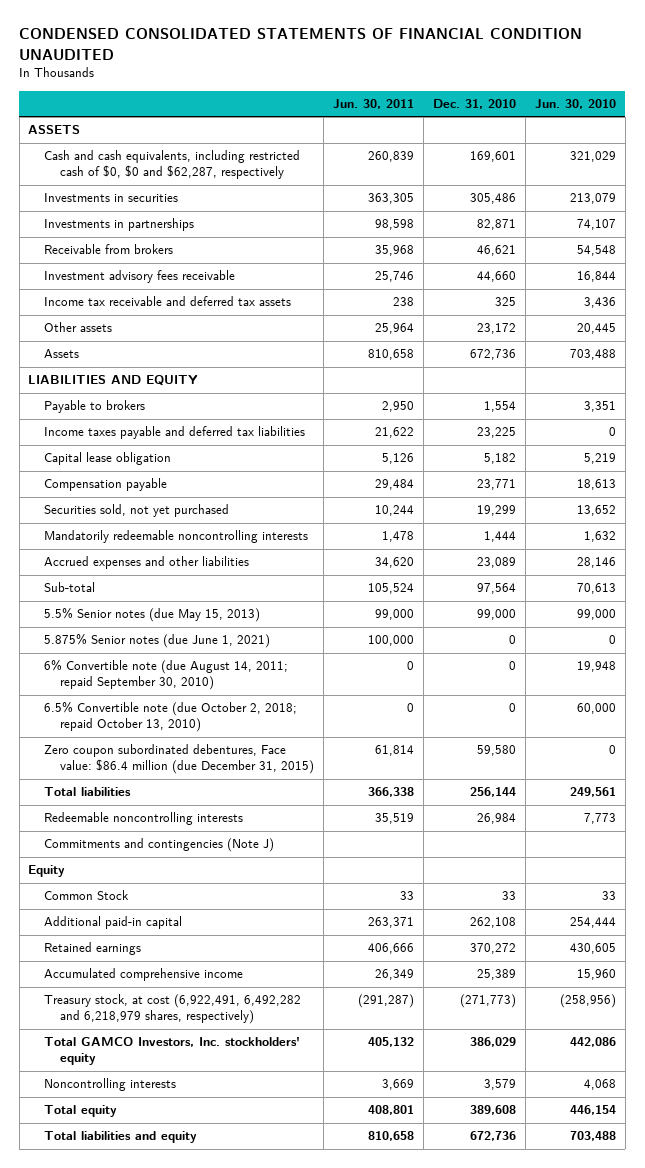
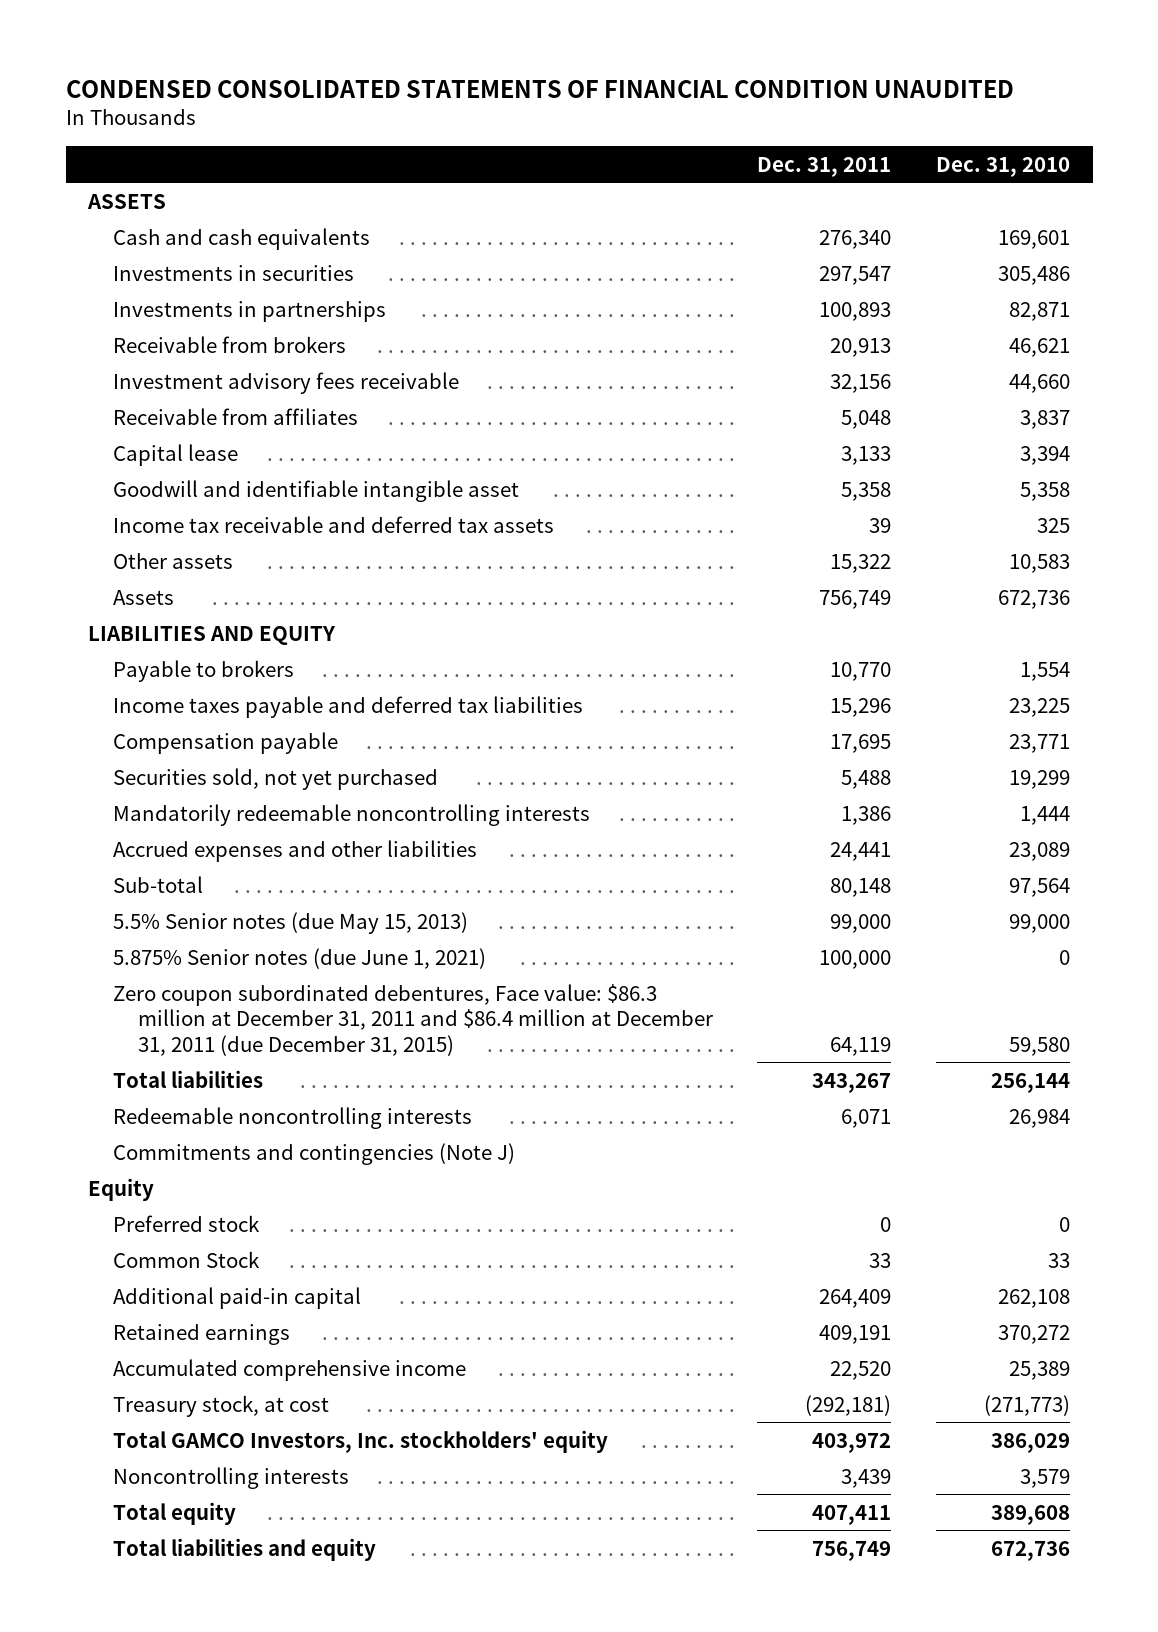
- | Jun. 30, 2011 | Dec. 31, 2010 | Jun. 30, 2010
+ | Dec. 31, 2011 | Dec. 31, 2010
- Cash and cash equivalents, including restricted cash of $0, $0 and $62,287, respectively | 260,839 | 169,601 | 321,029
+ Cash and cash equivalents | 276,340 | 169,601
+ Receivable from affiliates | 5,048 | 3,837
+ Capital lease | 3,133 | 3,394
+ Goodwill and identifiable intangible asset | 5,358 | 5,358
- Other assets | 25,964 | 23,172 | 20,445
+ Other assets | 15,322 | 10,583
- Capital lease obligation | 5,126 | 5,182 | 5,219
- 6% Convertible note (due August 14, 2011; repaid September 30, 2010) | 0 | 0 | 19,948
- 6.5% Convertible note (due October 2, 2018; repaid October 13, 2010) | 0 | 0 | 60,000
- Zero coupon subordinated debentures, Face value: $86.4 million (due December 31, 2015) | 61,814 | 59,580 | 0
+ Zero coupon subordinated debentures, Face value: $86.3 million at December 31, 2011 and $86.4 million at December 31, 2011 (due December 31, 2015) | 64,119 | 59,580
+ Preferred stock | 0 | 0
- Treasury stock, at cost (6,922,491, 6,492,282 and 6,218,979 shares, respectively) | (291,287) | (271,773) | (258,956)
+ Treasury stock, at cost | (292,181) | (271,773)

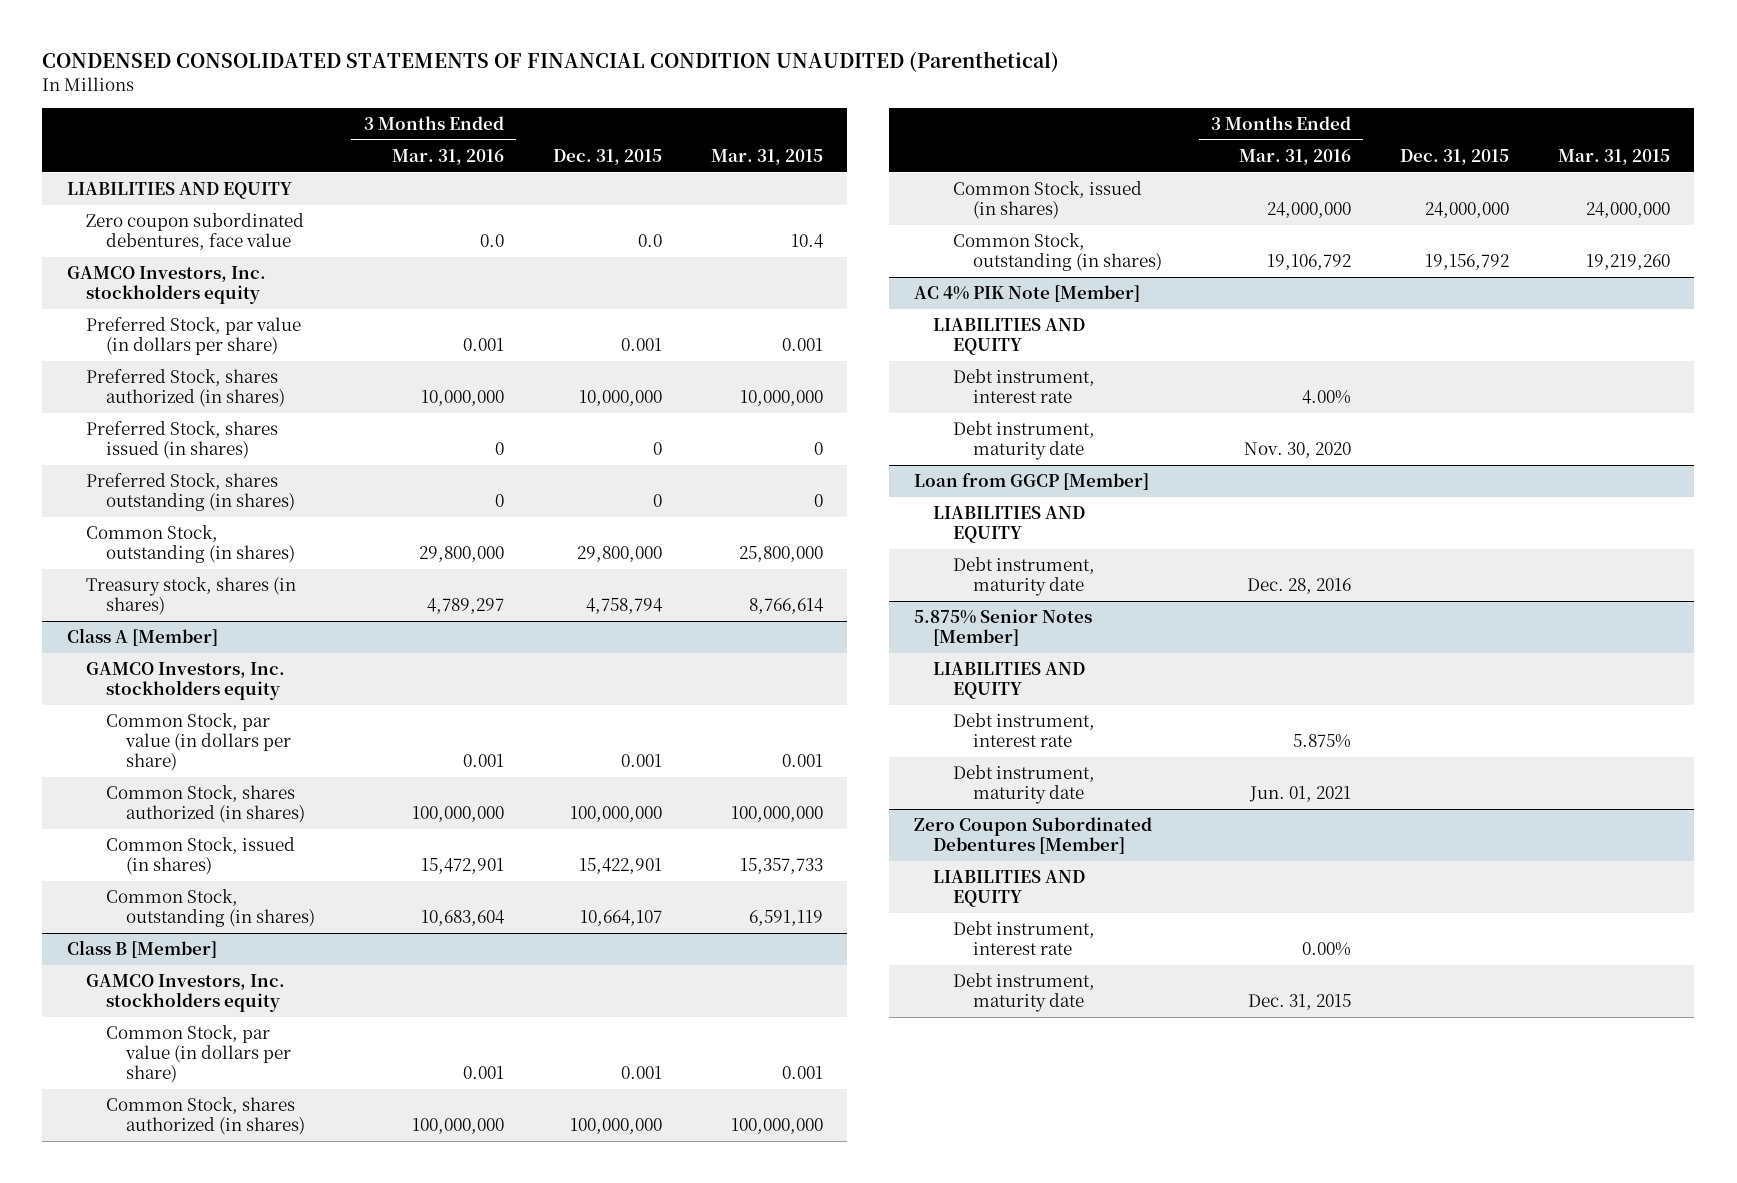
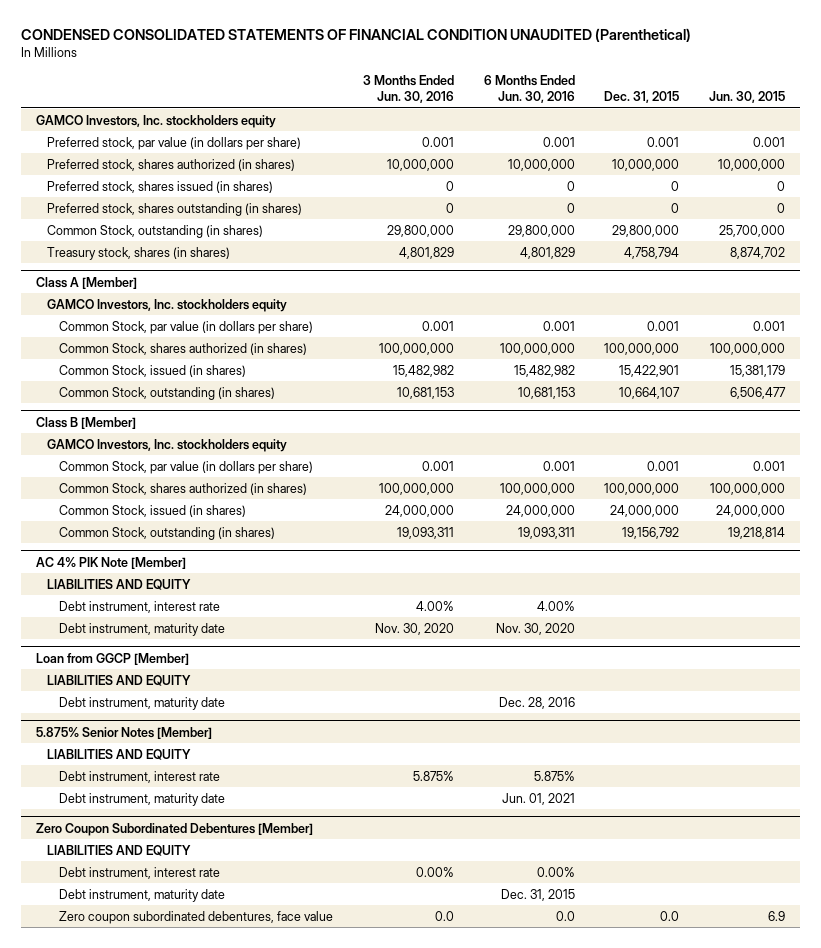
- | 3 Months Ended Mar. 31, 2016 | Dec. 31, 2015 | Mar. 31, 2015
+ | 3 Months Ended Jun. 30, 2016 | 6 Months Ended Jun. 30, 2016 | Dec. 31, 2015 | Jun. 30, 2015
- LIABILITIES AND EQUITY
- Zero coupon subordinated debentures, face value | 0.0 | 0.0 | 10.4
- Preferred Stock, par value (in dollars per share) | 0.001 | 0.001 | 0.001
- Preferred Stock, shares authorized (in shares) | 10,000,000 | 10,000,000 | 10,000,000
- Preferred Stock, shares issued (in shares) | 0 | 0 | 0
- Preferred Stock, shares outstanding (in shares) | 0 | 0 | 0
+ Preferred stock, par value (in dollars per share) | 0.001 | 0.001 | 0.001 | 0.001
+ Preferred stock, shares authorized (in shares) | 10,000,000 | 10,000,000 | 10,000,000 | 10,000,000
+ Preferred stock, shares issued (in shares) | 0 | 0 | 0 | 0
+ Preferred stock, shares outstanding (in shares) | 0 | 0 | 0 | 0
@ Zero Coupon Subordinated Debentures [Member]
+ Zero coupon subordinated debentures, face value | 0.0 | 0.0 | 0.0 | 6.9

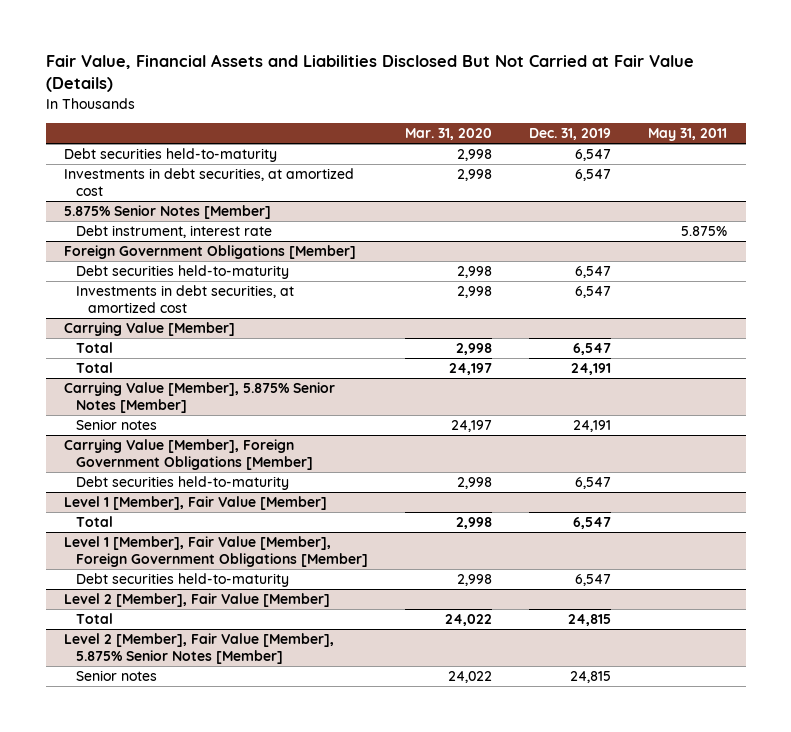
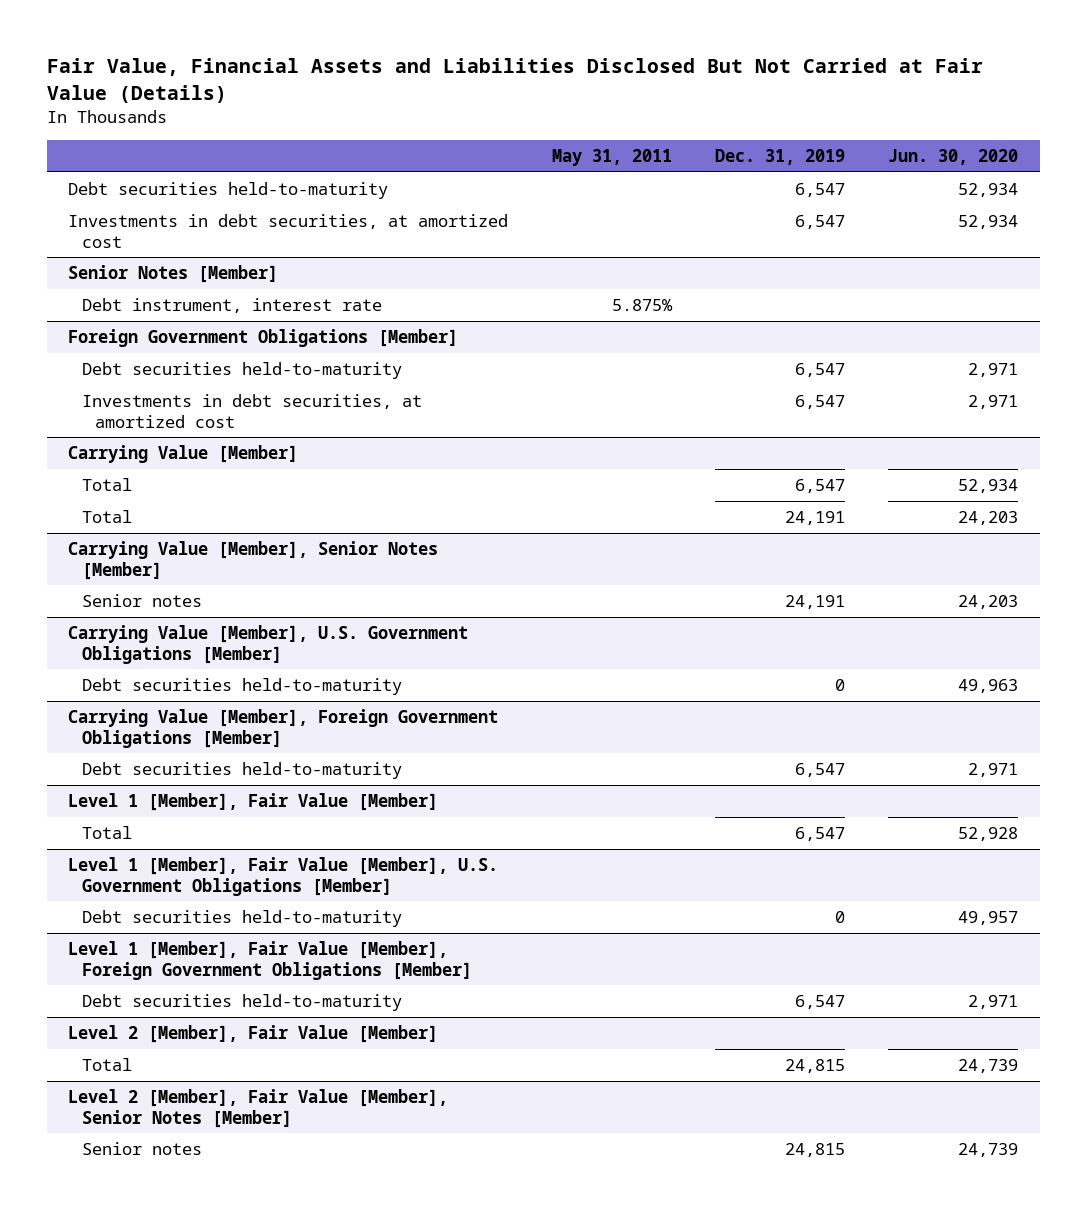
- | Mar. 31, 2020 | Dec. 31, 2019 | May 31, 2011
+ | May 31, 2011 | Dec. 31, 2019 | Jun. 30, 2020
- 5.875% Senior Notes [Member]
+ Senior Notes [Member]
- Carrying Value [Member], 5.875% Senior Notes [Member]
+ Carrying Value [Member], Senior Notes [Member]
+ Carrying Value [Member], U.S. Government Obligations [Member]
+ Debt securities held-to-maturity | | 0 | 49,963
+ Level 1 [Member], Fair Value [Member], U.S. Government Obligations [Member]
+ Debt securities held-to-maturity | | 0 | 49,957
- Level 2 [Member], Fair Value [Member], 5.875% Senior Notes [Member]
+ Level 2 [Member], Fair Value [Member], Senior Notes [Member]

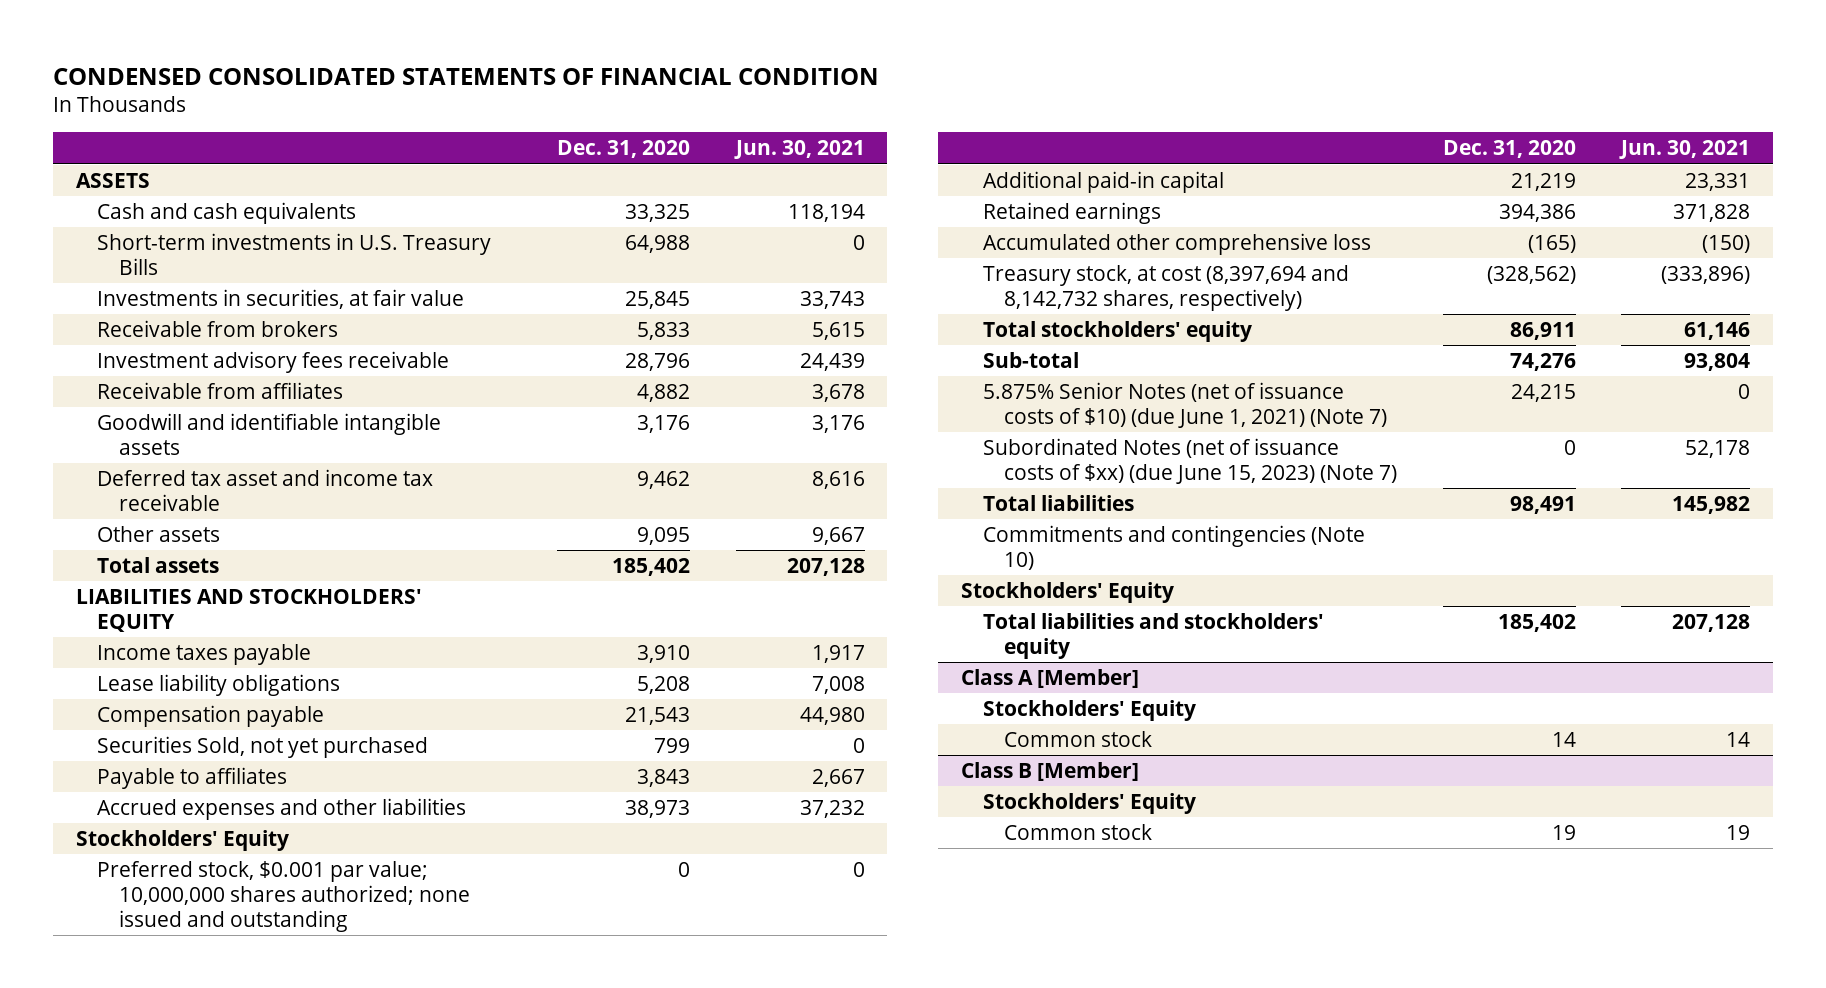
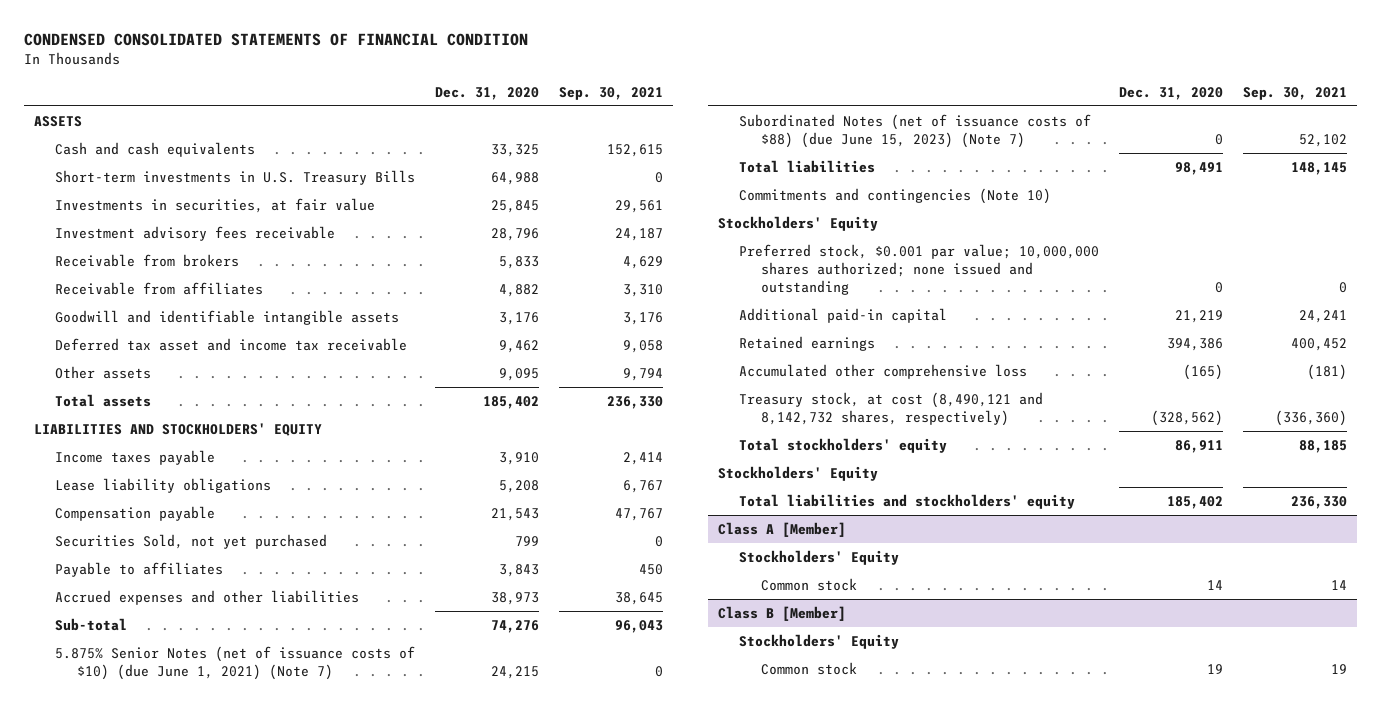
- | Dec. 31, 2020 | Jun. 30, 2021
+ | Dec. 31, 2020 | Sep. 30, 2021
moved down: Receivable from brokers | 5,833 | 4,629
moved up: Sub-total | 74,276 | 96,043
moved up: 5.875% Senior Notes (net of issuance costs of $10) (due June 1, 2021) (Note 7) | 24,215 | 0
+ Subordinated Notes (net of issuance costs of $88) (due June 15, 2023) (Note 7) | 0 | 52,102
moved up: Total liabilities | 98,491 | 148,145
moved up: Commitments and contingencies (Note 10)
- Treasury stock, at cost (8,397,694 and 8,142,732 shares, respectively) | (328,562) | (333,896)
+ Treasury stock, at cost (8,490,121 and 8,142,732 shares, respectively) | (328,562) | (336,360)
- Subordinated Notes (net of issuance costs of $xx) (due June 15, 2023) (Note 7) | 0 | 52,178

